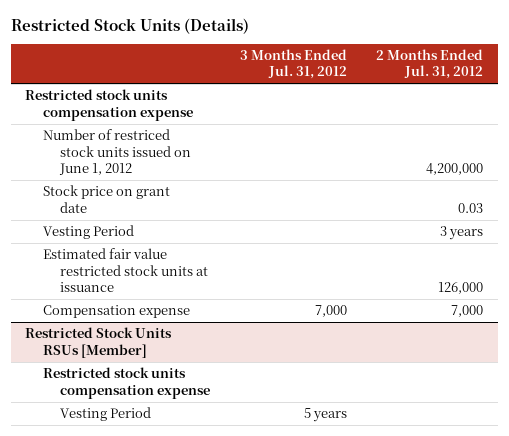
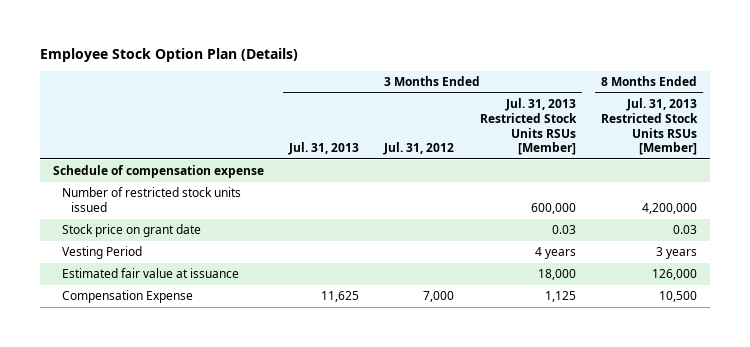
- Restricted Stock Units (Details)
+ Employee Stock Option Plan (Details)
- | 3 Months Ended Jul. 31, 2012 | 2 Months Ended Jul. 31, 2012
+ | 3 Months Ended Jul. 31, 2013 | 3 Months Ended Jul. 31, 2012 | 3 Months Ended Jul. 31, 2013 Restricted Stock Units RSUs [Member] | 8 Months Ended Jul. 31, 2013 Restricted Stock Units RSUs [Member]
- Restricted stock units compensation expense
- Number of restriced stock units issued on June 1, 2012 | | 4,200,000
+ Schedule of compensation expense
+ Number of restricted stock units issued | | | 600,000 | 4,200,000
- Estimated fair value restricted stock units at issuance | | 126,000
- Compensation expense | 7,000 | 7,000
- Restricted Stock Units RSUs [Member]
- Restricted stock units compensation expense
- Vesting Period | 5 years |
+ Estimated fair value at issuance | | | 18,000 | 126,000
+ Compensation Expense | 11,625 | 7,000 | 1,125 | 10,500

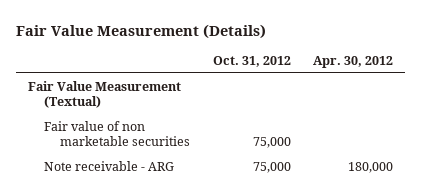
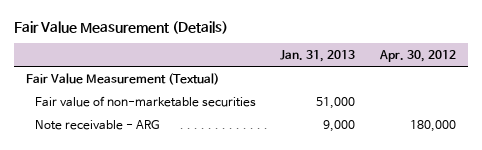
- | Oct. 31, 2012 | Apr. 30, 2012
+ | Jan. 31, 2013 | Apr. 30, 2012
- Fair value of non marketable securities | 75,000 |
+ Fair value of non-marketable securities | 51,000 |

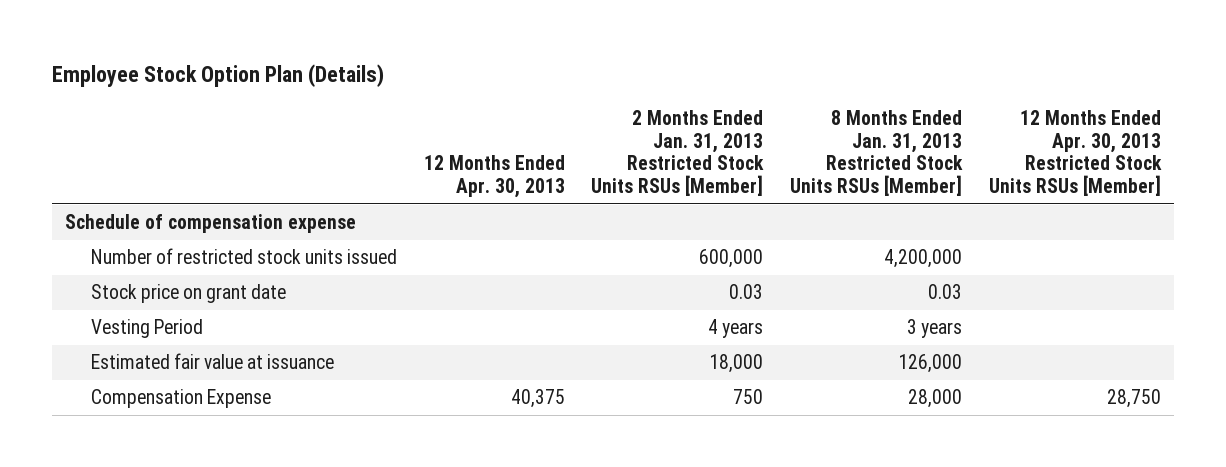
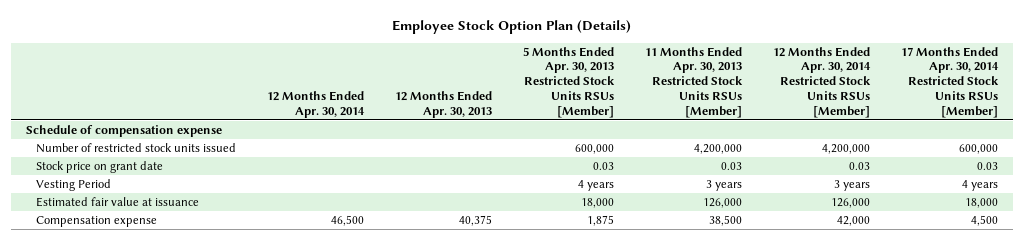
- | 12 Months Ended Apr. 30, 2013 | 2 Months Ended Jan. 31, 2013 Restricted Stock Units RSUs [Member] | 8 Months Ended Jan. 31, 2013 Restricted Stock Units RSUs [Member] | 12 Months Ended Apr. 30, 2013 Restricted Stock Units RSUs [Member]
+ | 12 Months Ended Apr. 30, 2014 | 12 Months Ended Apr. 30, 2013 | 5 Months Ended Apr. 30, 2013 Restricted Stock Units RSUs [Member] | 11 Months Ended Apr. 30, 2013 Restricted Stock Units RSUs [Member] | 12 Months Ended Apr. 30, 2014 Restricted Stock Units RSUs [Member] | 17 Months Ended Apr. 30, 2014 Restricted Stock Units RSUs [Member]
- Compensation Expense | 40,375 | 750 | 28,000 | 28,750
+ Compensation expense | 46,500 | 40,375 | 1,875 | 38,500 | 42,000 | 4,500

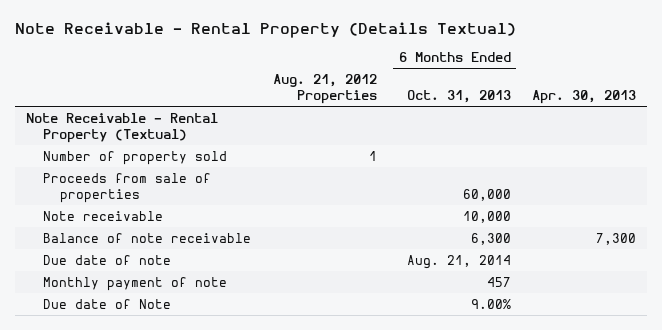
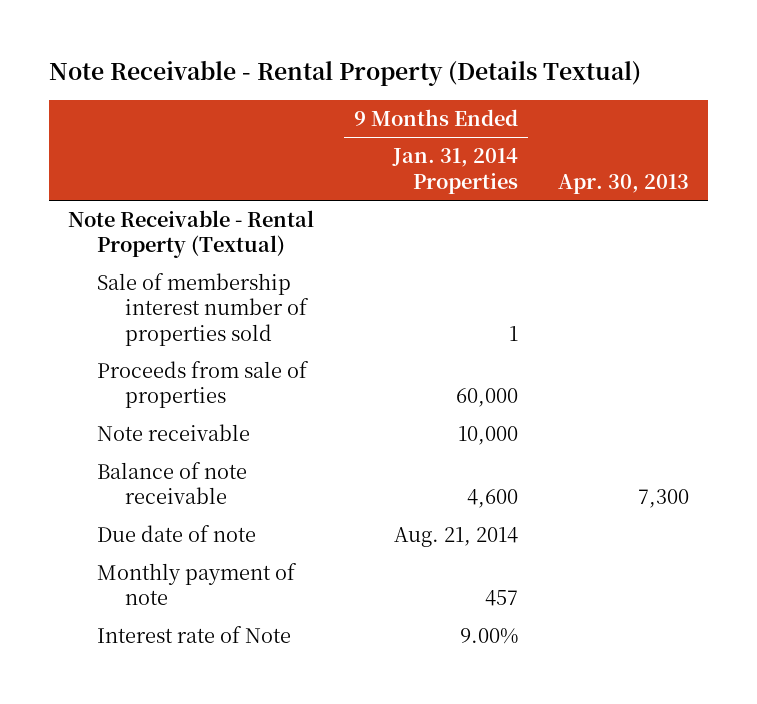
- | Aug. 21, 2012 Properties | 6 Months Ended Oct. 31, 2013 | Apr. 30, 2013
+ | 9 Months Ended Jan. 31, 2014 Properties | Apr. 30, 2013
- Number of property sold | 1 | |
+ Sale of membership interest number of properties sold | 1 |
- Due date of Note | | 9.00% |
+ Interest rate of Note | 9.00% |

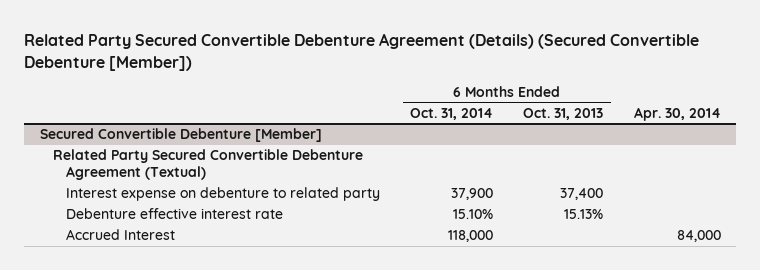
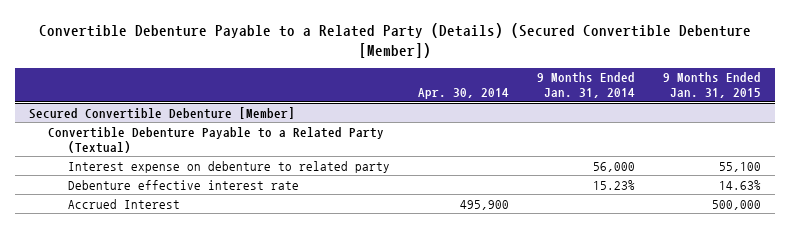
- Related Party Secured Convertible Debenture Agreement (Details) (Secured Convertible Debenture [Member])
+ Convertible Debenture Payable to a Related Party (Details) (Secured Convertible Debenture [Member])
- | 6 Months Ended Oct. 31, 2014 | 6 Months Ended Oct. 31, 2013 | Apr. 30, 2014
+ | Apr. 30, 2014 | 9 Months Ended Jan. 31, 2014 | 9 Months Ended Jan. 31, 2015
@ Secured Convertible Debenture [Member]
- Related Party Secured Convertible Debenture Agreement (Textual)
+ Convertible Debenture Payable to a Related Party (Textual)
- Accrued Interest | 118,000 | | 84,000
+ Accrued Interest | 495,900 | | 500,000

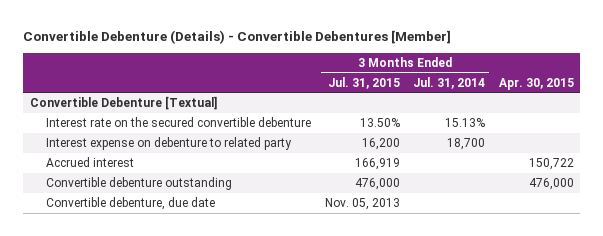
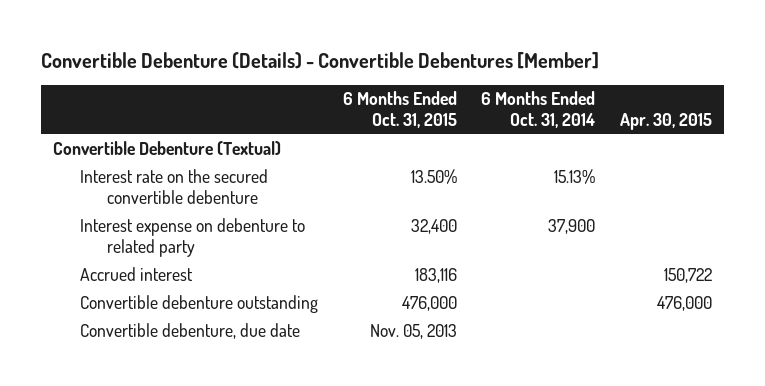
- | 3 Months Ended Jul. 31, 2015 | 3 Months Ended Jul. 31, 2014 | Apr. 30, 2015
+ | 6 Months Ended Oct. 31, 2015 | 6 Months Ended Oct. 31, 2014 | Apr. 30, 2015
- Convertible Debenture [Textual]
+ Convertible Debenture (Textual)

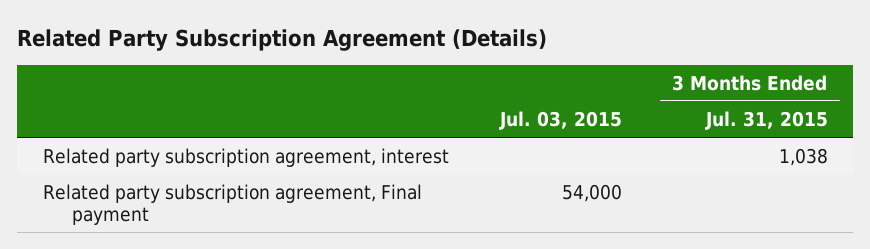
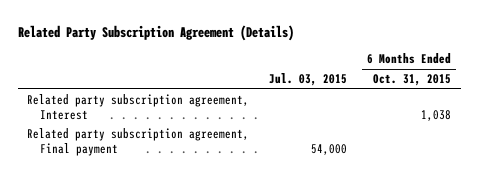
- | Jul. 03, 2015 | 3 Months Ended Jul. 31, 2015
+ | Jul. 03, 2015 | 6 Months Ended Oct. 31, 2015
- Related party subscription agreement, interest | | 1,038
+ Related party subscription agreement, Interest | | 1,038

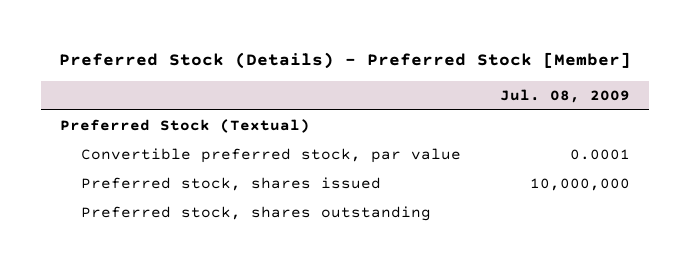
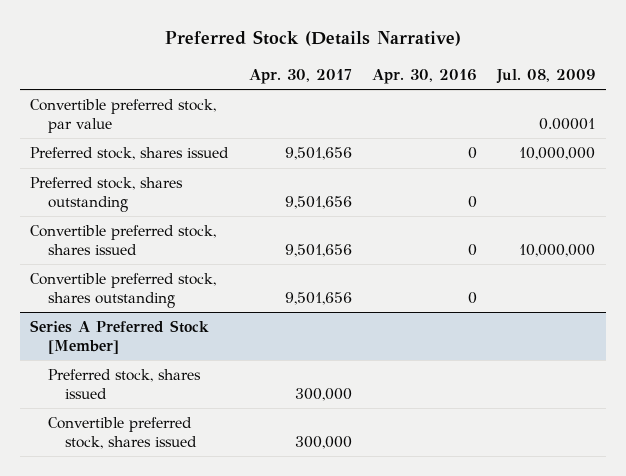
- Preferred Stock (Details) - Preferred Stock [Member]
+ Preferred Stock (Details Narrative)
- | Jul. 08, 2009
+ | Apr. 30, 2017 | Apr. 30, 2016 | Jul. 08, 2009
- Preferred Stock (Textual)
- Convertible preferred stock, par value | 0.0001
+ Convertible preferred stock, par value | | | 0.00001
+ Convertible preferred stock, shares issued | 9,501,656 | 0 | 10,000,000
+ Convertible preferred stock, shares outstanding | 9,501,656 | 0 |
+ Series A Preferred Stock [Member]
+ Preferred stock, shares issued | 300,000 | |
+ Convertible preferred stock, shares issued | 300,000 | |

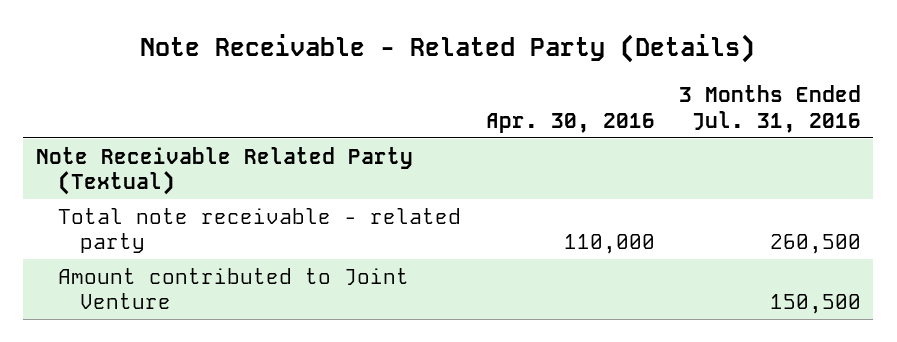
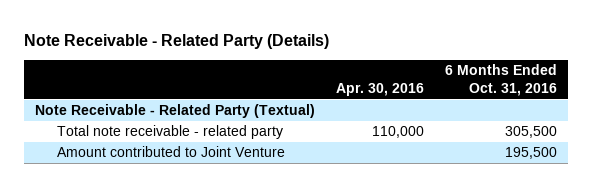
- | Apr. 30, 2016 | 3 Months Ended Jul. 31, 2016
+ | Apr. 30, 2016 | 6 Months Ended Oct. 31, 2016
- Note Receivable Related Party (Textual)
+ Note Receivable - Related Party (Textual)

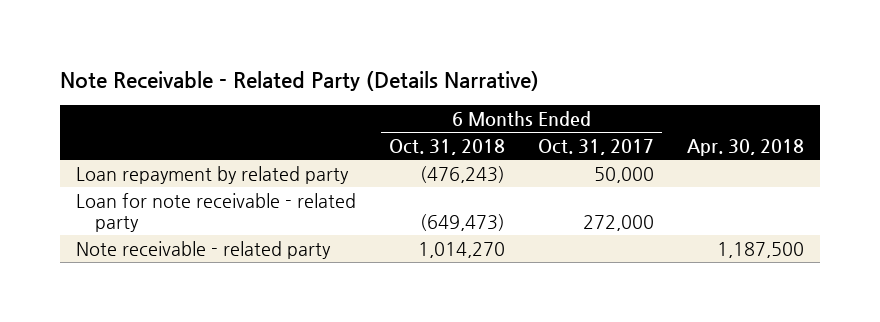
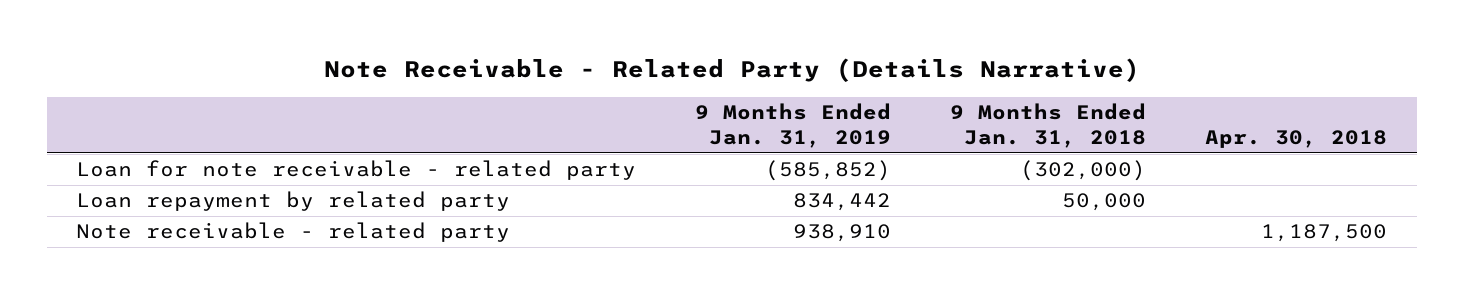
- | 6 Months Ended Oct. 31, 2018 | 6 Months Ended Oct. 31, 2017 | Apr. 30, 2018
+ | 9 Months Ended Jan. 31, 2019 | 9 Months Ended Jan. 31, 2018 | Apr. 30, 2018
moved down: Loan repayment by related party | 834,442 | 50,000 |

